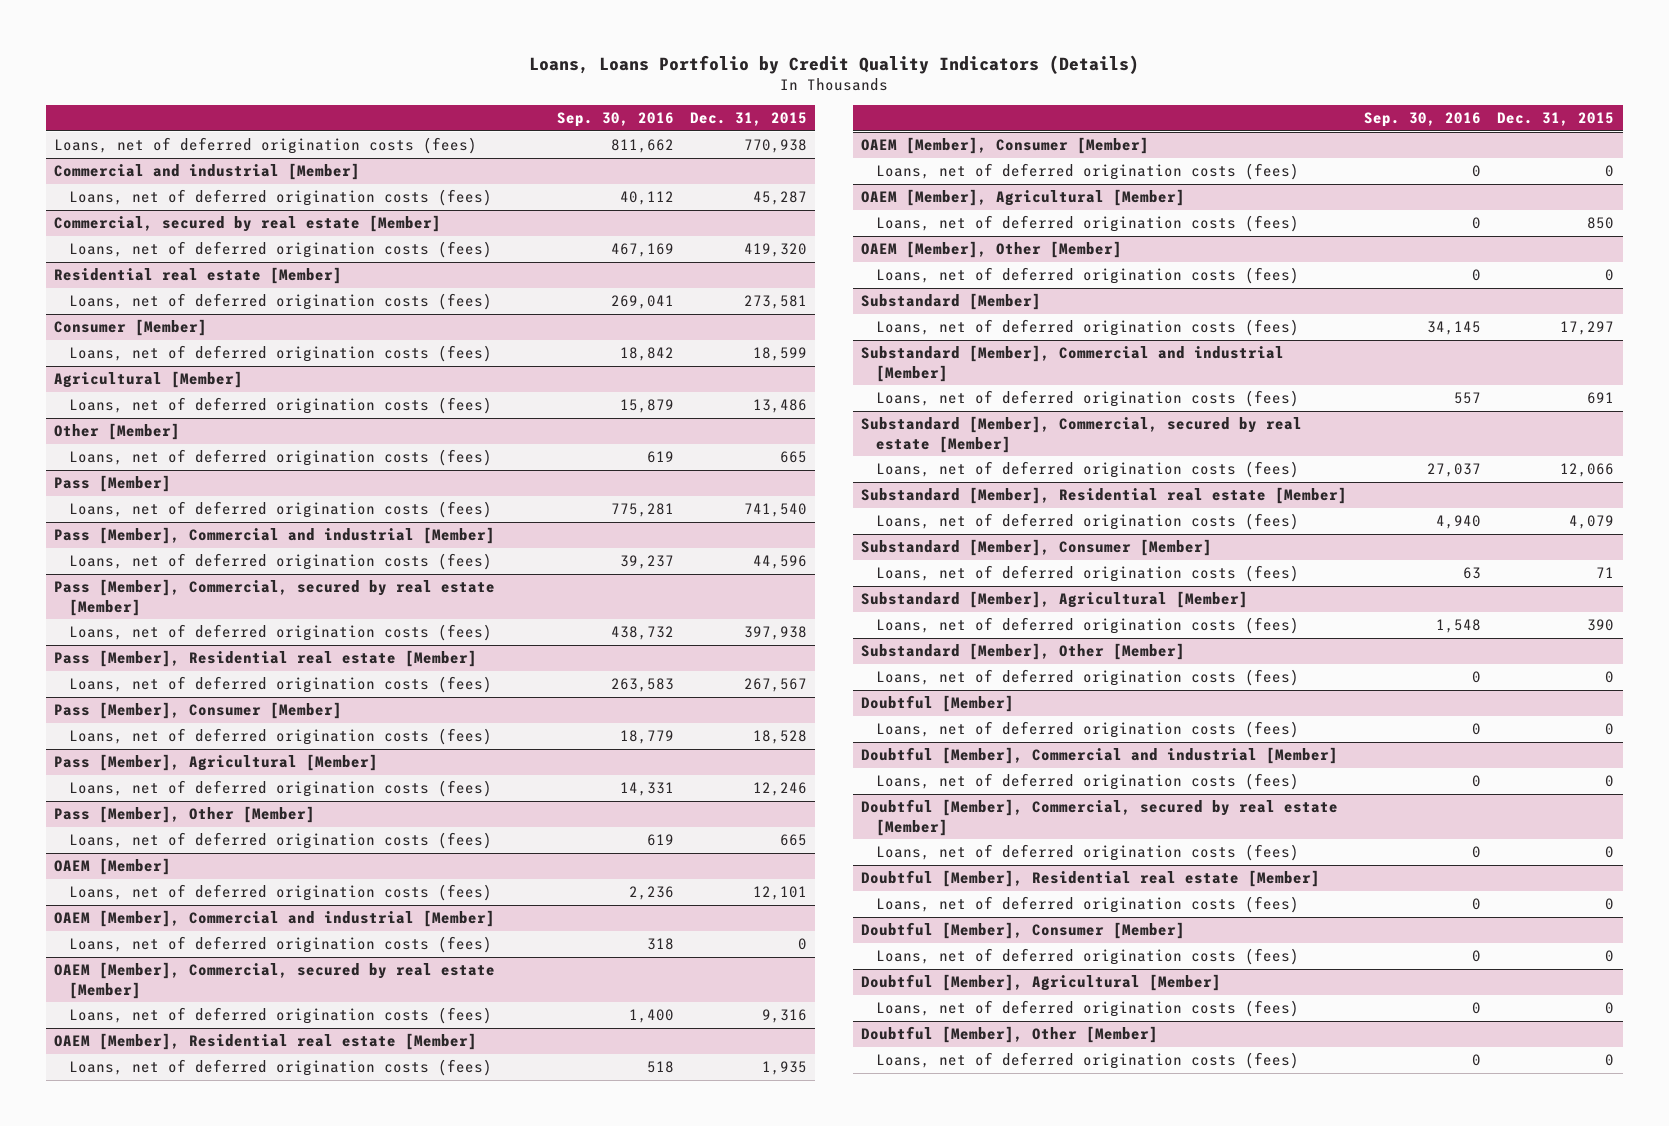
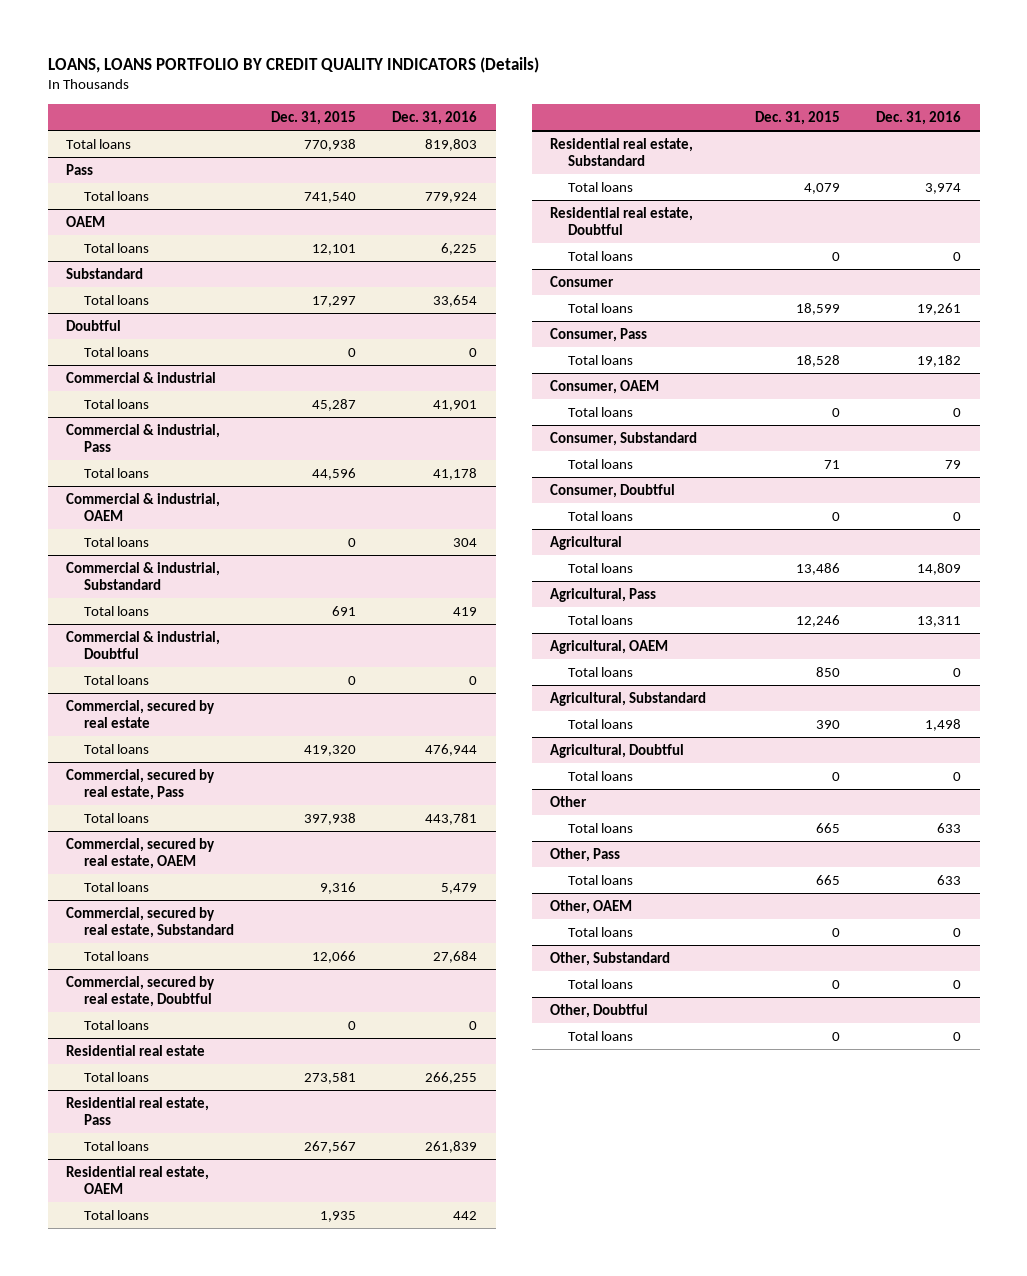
- Loans, Loans Portfolio by Credit Quality Indicators (Details)
+ LOANS, LOANS PORTFOLIO BY CREDIT QUALITY INDICATORS (Details)
- | Sep. 30, 2016 | Dec. 31, 2015
+ | Dec. 31, 2015 | Dec. 31, 2016
- Loans, net of deferred origination costs (fees) | 811,662 | 770,938
- Commercial and industrial [Member]
- Loans, net of deferred origination costs (fees) | 40,112 | 45,287
- Commercial, secured by real estate [Member]
- Loans, net of deferred origination costs (fees) | 467,169 | 419,320
- Residential real estate [Member]
- Loans, net of deferred origination costs (fees) | 269,041 | 273,581
- Consumer [Member]
- Loans, net of deferred origination costs (fees) | 18,842 | 18,599
- Agricultural [Member]
- Loans, net of deferred origination costs (fees) | 15,879 | 13,486
- Other [Member]
- Loans, net of deferred origination costs (fees) | 619 | 665
- Pass [Member]
- Loans, net of deferred origination costs (fees) | 775,281 | 741,540
- Pass [Member], Commercial and industrial [Member]
- Loans, net of deferred origination costs (fees) | 39,237 | 44,596
- Pass [Member], Commercial, secured by real estate [Member]
- Loans, net of deferred origination costs (fees) | 438,732 | 397,938
- Pass [Member], Residential real estate [Member]
- Loans, net of deferred origination costs (fees) | 263,583 | 267,567
- Pass [Member], Consumer [Member]
- Loans, net of deferred origination costs (fees) | 18,779 | 18,528
- Pass [Member], Agricultural [Member]
- Loans, net of deferred origination costs (fees) | 14,331 | 12,246
- Pass [Member], Other [Member]
- Loans, net of deferred origination costs (fees) | 619 | 665
- OAEM [Member]
- Loans, net of deferred origination costs (fees) | 2,236 | 12,101
- OAEM [Member], Commercial and industrial [Member]
- Loans, net of deferred origination costs (fees) | 318 | 0
- OAEM [Member], Commercial, secured by real estate [Member]
- Loans, net of deferred origination costs (fees) | 1,400 | 9,316
- OAEM [Member], Residential real estate [Member]
- Loans, net of deferred origination costs (fees) | 518 | 1,935
- OAEM [Member], Consumer [Member]
- Loans, net of deferred origination costs (fees) | 0 | 0
- OAEM [Member], Agricultural [Member]
- Loans, net of deferred origination costs (fees) | 0 | 850
- OAEM [Member], Other [Member]
- Loans, net of deferred origination costs (fees) | 0 | 0
- Substandard [Member]
- Loans, net of deferred origination costs (fees) | 34,145 | 17,297
- Substandard [Member], Commercial and industrial [Member]
- Loans, net of deferred origination costs (fees) | 557 | 691
- Substandard [Member], Commercial, secured by real estate [Member]
- Loans, net of deferred origination costs (fees) | 27,037 | 12,066
- Substandard [Member], Residential real estate [Member]
- Loans, net of deferred origination costs (fees) | 4,940 | 4,079
- Substandard [Member], Consumer [Member]
- Loans, net of deferred origination costs (fees) | 63 | 71
- Substandard [Member], Agricultural [Member]
- Loans, net of deferred origination costs (fees) | 1,548 | 390
- Substandard [Member], Other [Member]
- Loans, net of deferred origination costs (fees) | 0 | 0
- Doubtful [Member]
- Loans, net of deferred origination costs (fees) | 0 | 0
- Doubtful [Member], Commercial and industrial [Member]
- Loans, net of deferred origination costs (fees) | 0 | 0
- Doubtful [Member], Commercial, secured by real estate [Member]
- Loans, net of deferred origination costs (fees) | 0 | 0
- Doubtful [Member], Residential real estate [Member]
- Loans, net of deferred origination costs (fees) | 0 | 0
- Doubtful [Member], Consumer [Member]
- Loans, net of deferred origination costs (fees) | 0 | 0
- Doubtful [Member], Agricultural [Member]
- Loans, net of deferred origination costs (fees) | 0 | 0
- Doubtful [Member], Other [Member]
- Loans, net of deferred origination costs (fees) | 0 | 0
+ Total loans | 770,938 | 819,803
+ Pass
+ Total loans | 741,540 | 779,924
+ OAEM
+ Total loans | 12,101 | 6,225
+ Substandard
+ Total loans | 17,297 | 33,654
+ Doubtful
+ Total loans | 0 | 0
+ Commercial & industrial
+ Total loans | 45,287 | 41,901
+ Commercial & industrial, Pass
+ Total loans | 44,596 | 41,178
+ Commercial & industrial, OAEM
+ Total loans | 0 | 304
+ Commercial & industrial, Substandard
+ Total loans | 691 | 419
+ Commercial & industrial, Doubtful
+ Total loans | 0 | 0
+ Commercial, secured by real estate
+ Total loans | 419,320 | 476,944
+ Commercial, secured by real estate, Pass
+ Total loans | 397,938 | 443,781
+ Commercial, secured by real estate, OAEM
+ Total loans | 9,316 | 5,479
+ Commercial, secured by real estate, Substandard
+ Total loans | 12,066 | 27,684
+ Commercial, secured by real estate, Doubtful
+ Total loans | 0 | 0
+ Residential real estate
+ Total loans | 273,581 | 266,255
+ Residential real estate, Pass
+ Total loans | 267,567 | 261,839
+ Residential real estate, OAEM
+ Total loans | 1,935 | 442
+ Residential real estate, Substandard
+ Total loans | 4,079 | 3,974
+ Residential real estate, Doubtful
+ Total loans | 0 | 0
+ Consumer
+ Total loans | 18,599 | 19,261
+ Consumer, Pass
+ Total loans | 18,528 | 19,182
+ Consumer, OAEM
+ Total loans | 0 | 0
+ Consumer, Substandard
+ Total loans | 71 | 79
+ Consumer, Doubtful
+ Total loans | 0 | 0
+ Agricultural
+ Total loans | 13,486 | 14,809
+ Agricultural, Pass
+ Total loans | 12,246 | 13,311
+ Agricultural, OAEM
+ Total loans | 850 | 0
+ Agricultural, Substandard
+ Total loans | 390 | 1,498
+ Agricultural, Doubtful
+ Total loans | 0 | 0
+ Other
+ Total loans | 665 | 633
+ Other, Pass
+ Total loans | 665 | 633
+ Other, OAEM
+ Total loans | 0 | 0
+ Other, Substandard
+ Total loans | 0 | 0
+ Other, Doubtful
+ Total loans | 0 | 0

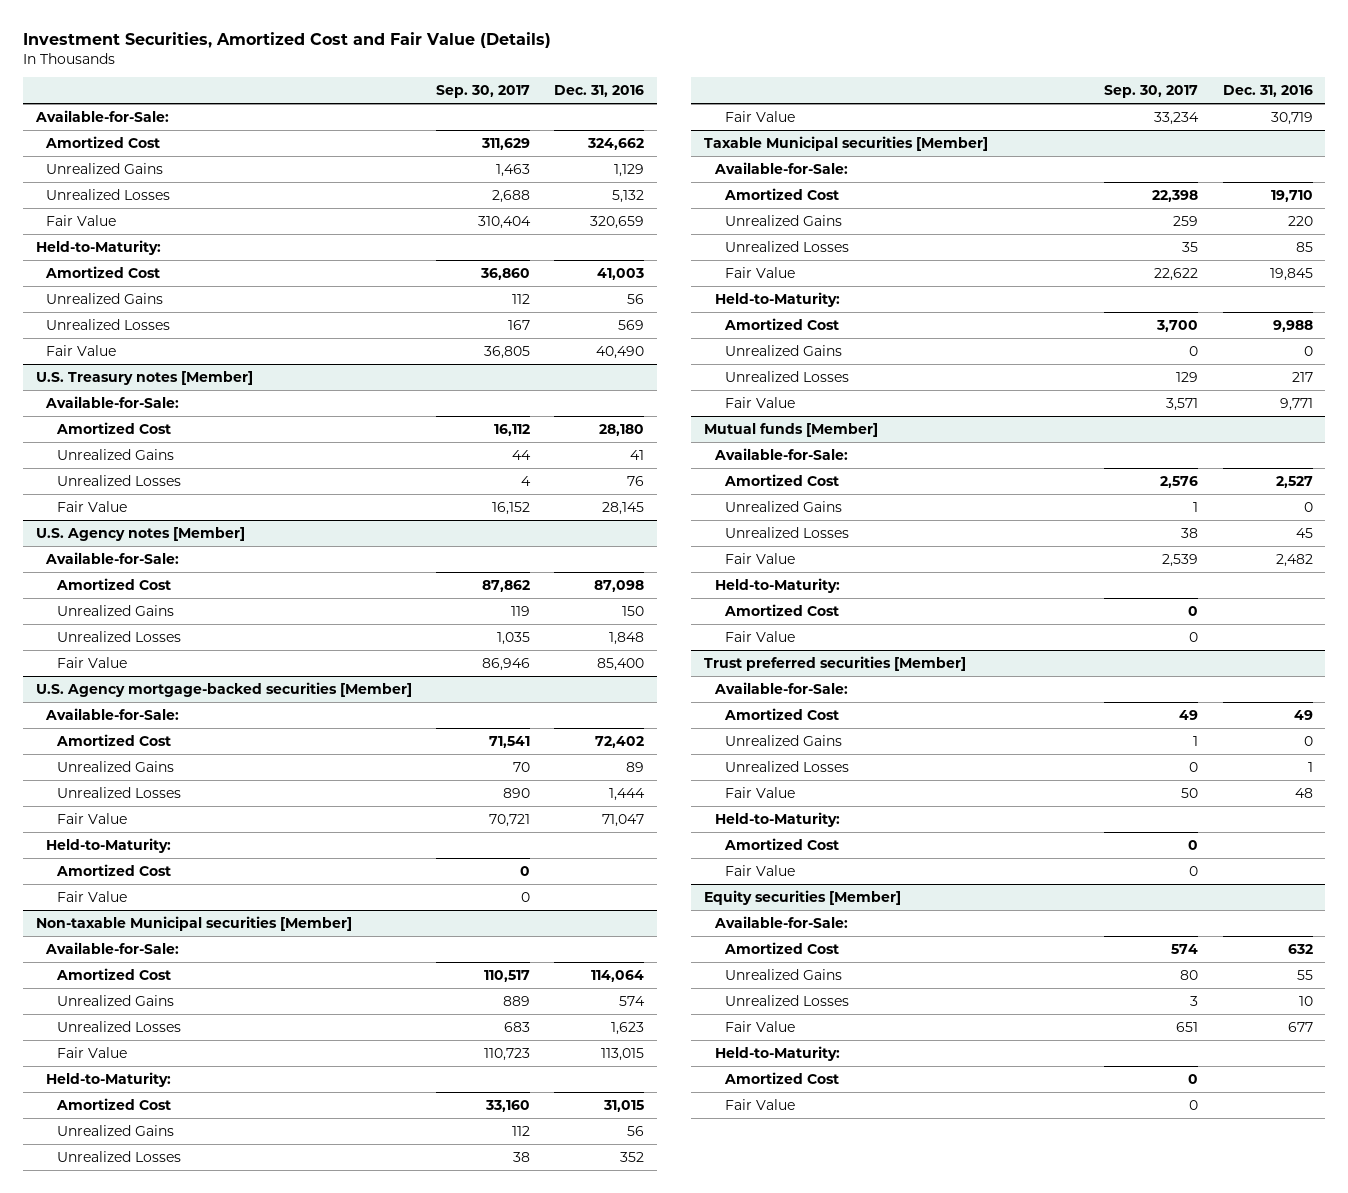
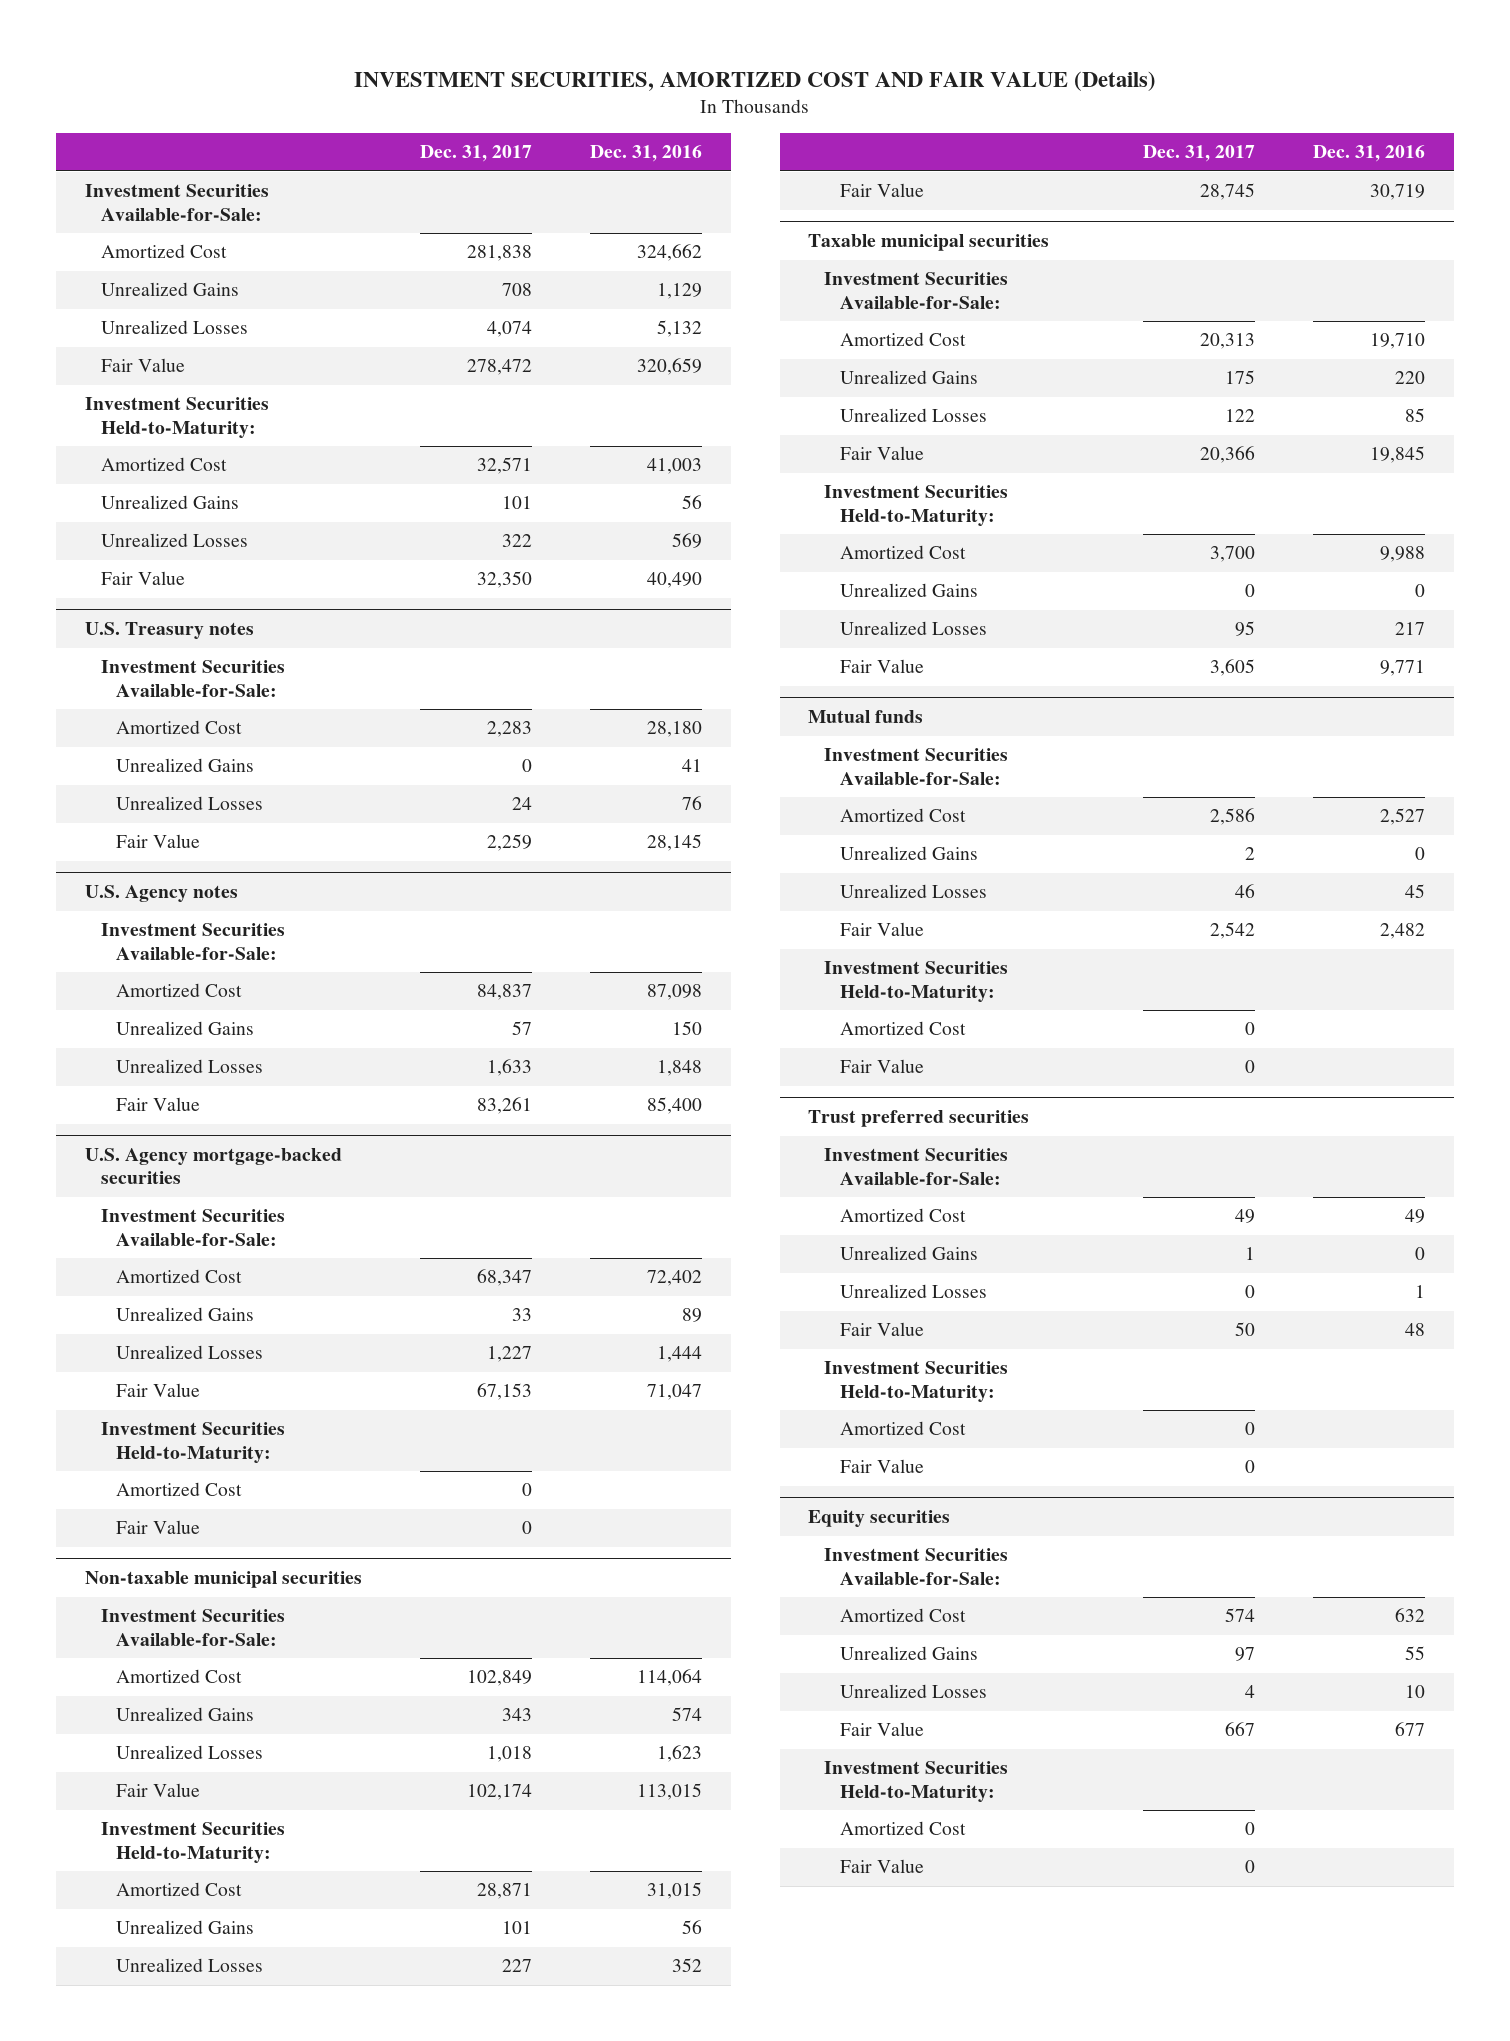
- Investment Securities, Amortized Cost and Fair Value (Details)
+ INVESTMENT SECURITIES, AMORTIZED COST AND FAIR VALUE (Details)
- | Sep. 30, 2017 | Dec. 31, 2016
+ | Dec. 31, 2017 | Dec. 31, 2016
- Available-for-Sale:
+ Investment Securities Available-for-Sale:
- Held-to-Maturity:
+ Investment Securities Held-to-Maturity:
- U.S. Treasury notes [Member]
- Available-for-Sale:
+ U.S. Treasury notes
+ Investment Securities Available-for-Sale:
- U.S. Agency notes [Member]
- Available-for-Sale:
+ U.S. Agency notes
+ Investment Securities Available-for-Sale:
- U.S. Agency mortgage-backed securities [Member]
- Available-for-Sale:
+ U.S. Agency mortgage-backed securities
+ Investment Securities Available-for-Sale:
- Held-to-Maturity:
+ Investment Securities Held-to-Maturity:
- Non-taxable Municipal securities [Member]
- Available-for-Sale:
+ Non-taxable municipal securities
+ Investment Securities Available-for-Sale:
- Held-to-Maturity:
+ Investment Securities Held-to-Maturity:
- Taxable Municipal securities [Member]
- Available-for-Sale:
+ Taxable municipal securities
+ Investment Securities Available-for-Sale:
- Held-to-Maturity:
+ Investment Securities Held-to-Maturity:
- Mutual funds [Member]
- Available-for-Sale:
+ Mutual funds
+ Investment Securities Available-for-Sale:
- Held-to-Maturity:
+ Investment Securities Held-to-Maturity:
- Trust preferred securities [Member]
- Available-for-Sale:
+ Trust preferred securities
+ Investment Securities Available-for-Sale:
- Held-to-Maturity:
+ Investment Securities Held-to-Maturity:
- Equity securities [Member]
- Available-for-Sale:
+ Equity securities
+ Investment Securities Available-for-Sale:
- Held-to-Maturity:
+ Investment Securities Held-to-Maturity:

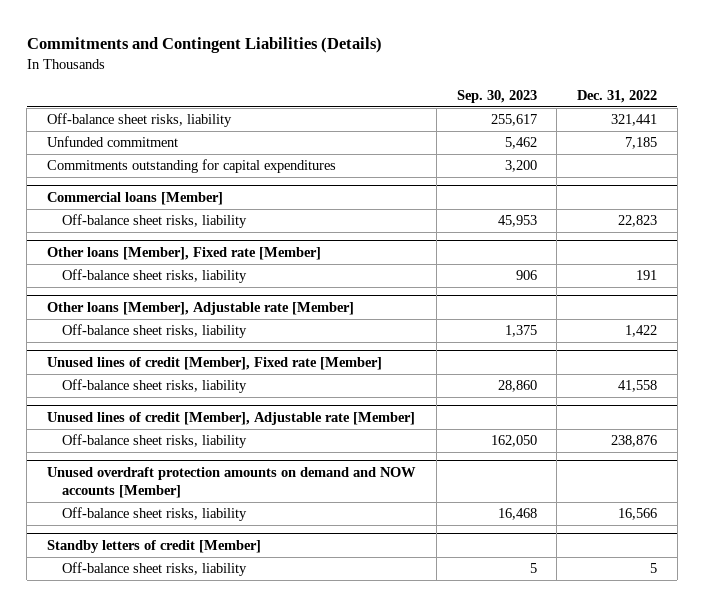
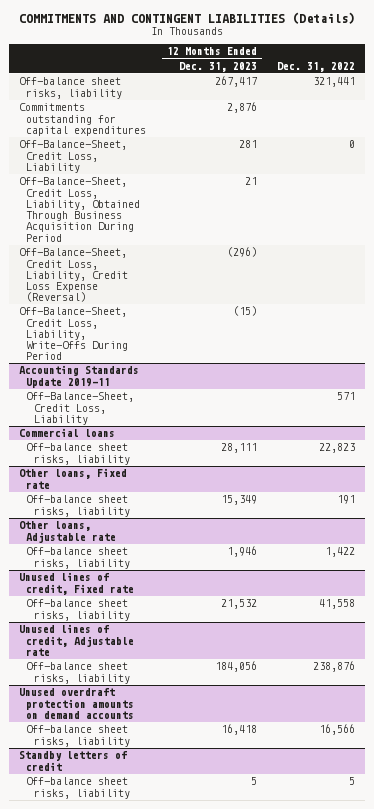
- Commitments and Contingent Liabilities (Details)
+ COMMITMENTS AND CONTINGENT LIABILITIES (Details)
- | Sep. 30, 2023 | Dec. 31, 2022
+ | 12 Months Ended Dec. 31, 2023 | Dec. 31, 2022
- Unfunded commitment | 5,462 | 7,185
- Commercial loans [Member]
+ Off-Balance-Sheet, Credit Loss, Liability | 281 | 0
+ Off-Balance-Sheet, Credit Loss, Liability, Obtained Through Business Acquisition During Period | 21 |
+ Off-Balance-Sheet, Credit Loss, Liability, Credit Loss Expense (Reversal) | (296) |
+ Off-Balance-Sheet, Credit Loss, Liability, Write-Offs During Period | (15) |
+ Accounting Standards Update 2019-11
+ Off-Balance-Sheet, Credit Loss, Liability | | 571
+ Commercial loans
- Other loans [Member], Fixed rate [Member]
+ Other loans, Fixed rate
- Other loans [Member], Adjustable rate [Member]
+ Other loans, Adjustable rate
- Unused lines of credit [Member], Fixed rate [Member]
+ Unused lines of credit, Fixed rate
- Unused lines of credit [Member], Adjustable rate [Member]
+ Unused lines of credit, Adjustable rate
- Unused overdraft protection amounts on demand and NOW accounts [Member]
+ Unused overdraft protection amounts on demand accounts
- Standby letters of credit [Member]
+ Standby letters of credit

